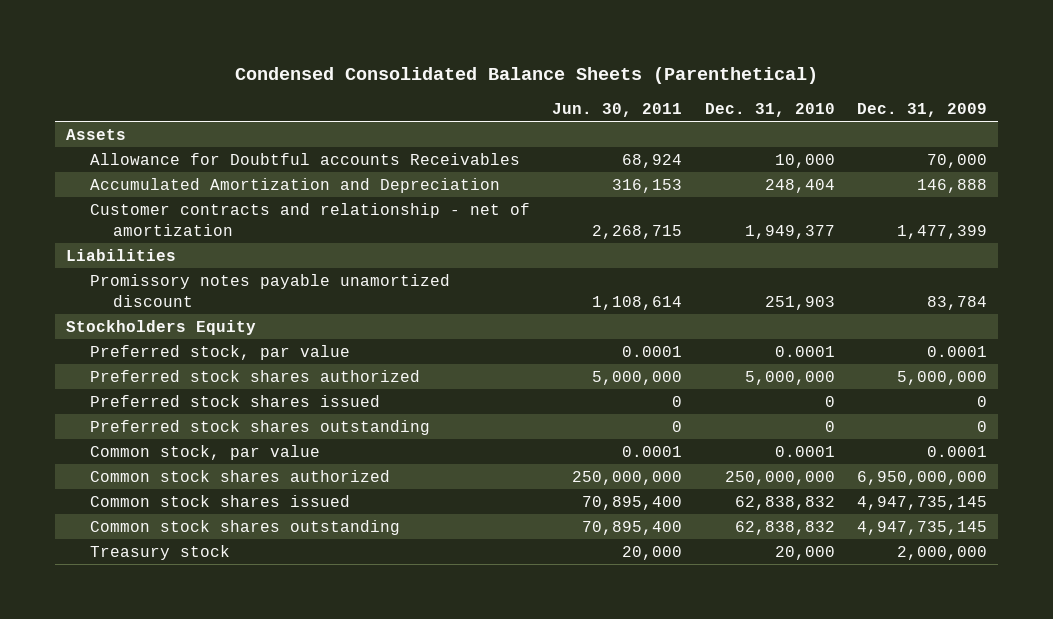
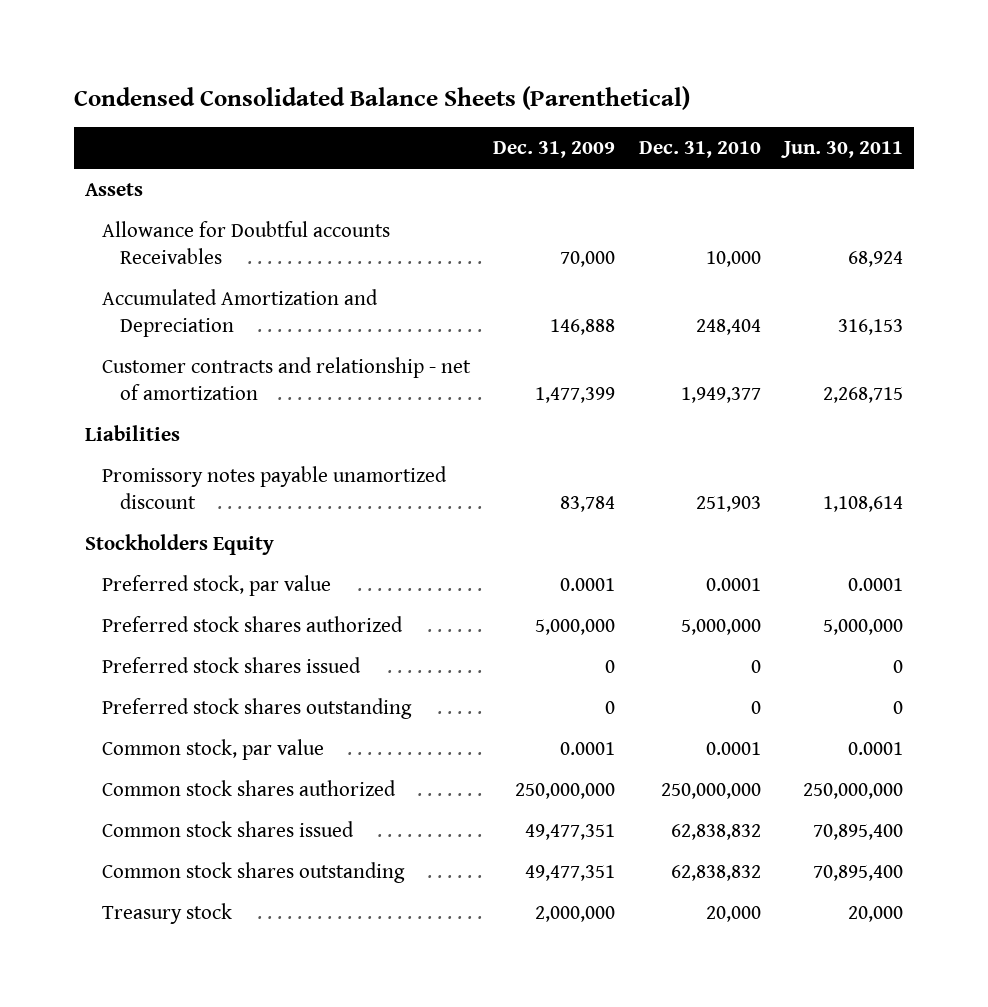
- | Jun. 30, 2011 | Dec. 31, 2010 | Dec. 31, 2009
+ | Dec. 31, 2009 | Dec. 31, 2010 | Jun. 30, 2011
- Common stock shares authorized | 250,000,000 | 250,000,000 | 6,950,000,000
- Common stock shares issued | 70,895,400 | 62,838,832 | 4,947,735,145
- Common stock shares outstanding | 70,895,400 | 62,838,832 | 4,947,735,145
+ Common stock shares authorized | 250,000,000 | 250,000,000 | 250,000,000
+ Common stock shares issued | 49,477,351 | 62,838,832 | 70,895,400
+ Common stock shares outstanding | 49,477,351 | 62,838,832 | 70,895,400

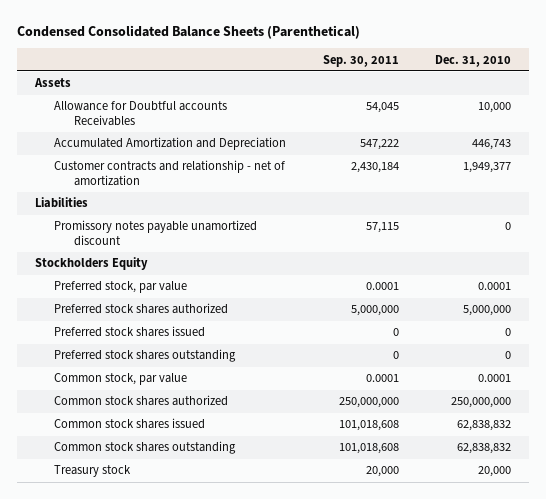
- | Dec. 31, 2009 | Dec. 31, 2010 | Jun. 30, 2011
+ | Sep. 30, 2011 | Dec. 31, 2010
- Accumulated Amortization and Depreciation | 146,888 | 248,404 | 316,153
+ Accumulated Amortization and Depreciation | 547,222 | 446,743
- Promissory notes payable unamortized discount | 83,784 | 251,903 | 1,108,614
+ Promissory notes payable unamortized discount | 57,115 | 0

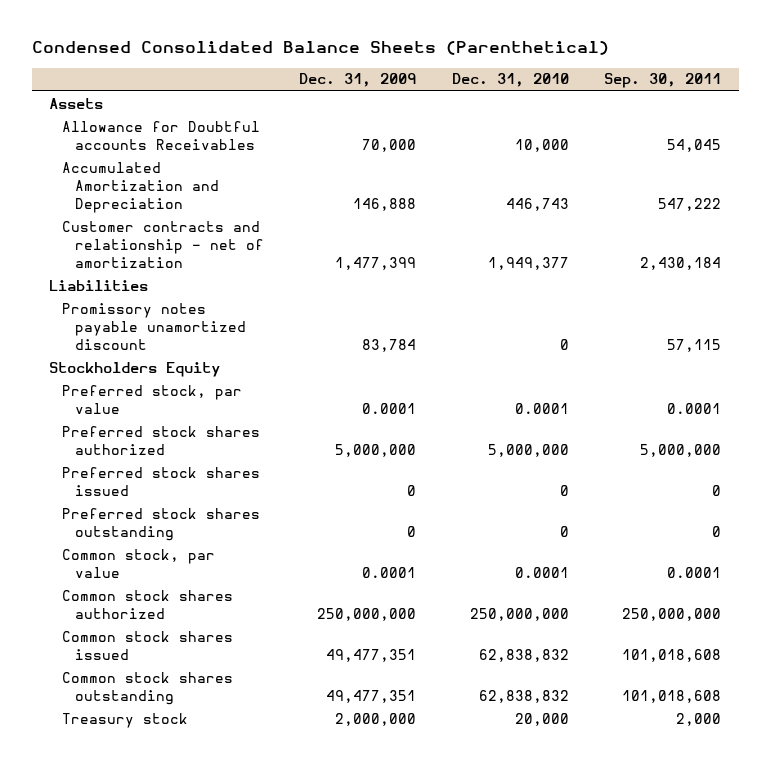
- | Sep. 30, 2011 | Dec. 31, 2010
+ | Dec. 31, 2009 | Dec. 31, 2010 | Sep. 30, 2011
- Treasury stock | 20,000 | 20,000
+ Treasury stock | 2,000,000 | 20,000 | 2,000

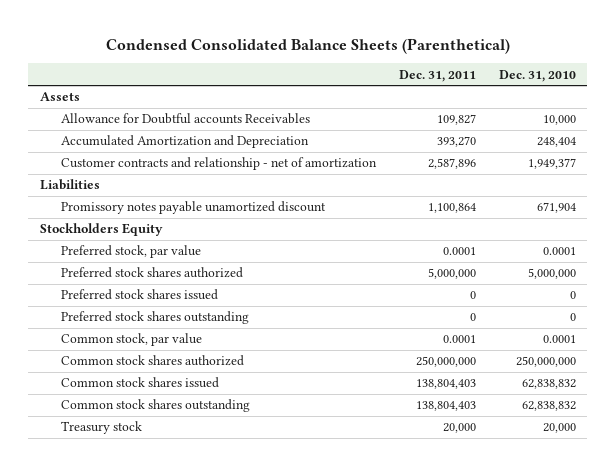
- | Dec. 31, 2009 | Dec. 31, 2010 | Sep. 30, 2011
+ | Dec. 31, 2011 | Dec. 31, 2010
- Accumulated Amortization and Depreciation | 146,888 | 446,743 | 547,222
+ Accumulated Amortization and Depreciation | 393,270 | 248,404
- Promissory notes payable unamortized discount | 83,784 | 0 | 57,115
+ Promissory notes payable unamortized discount | 1,100,864 | 671,904

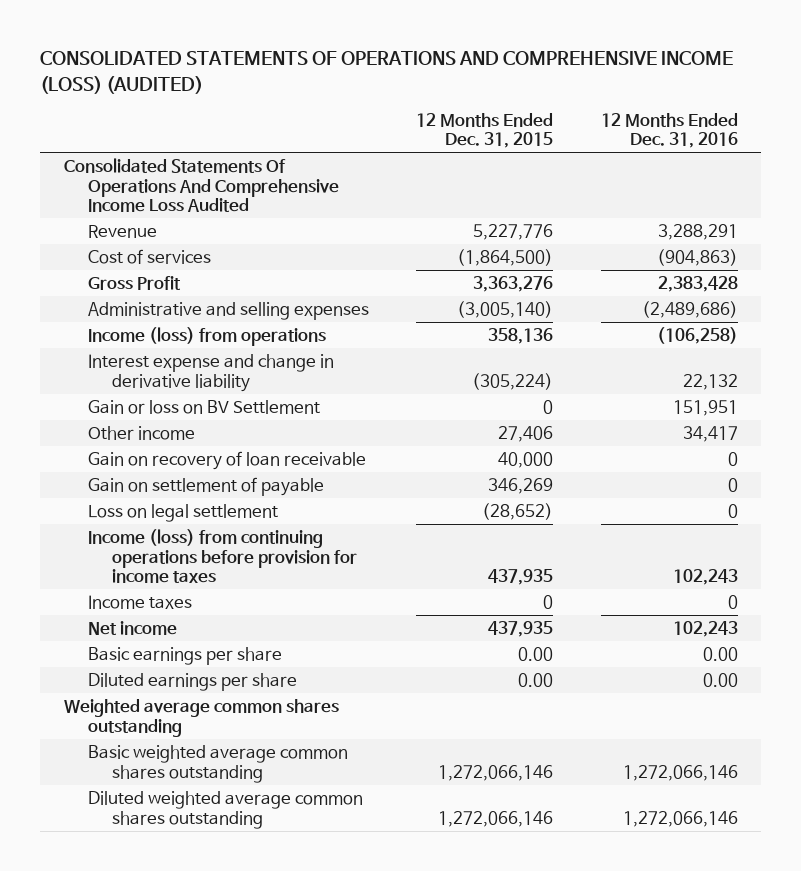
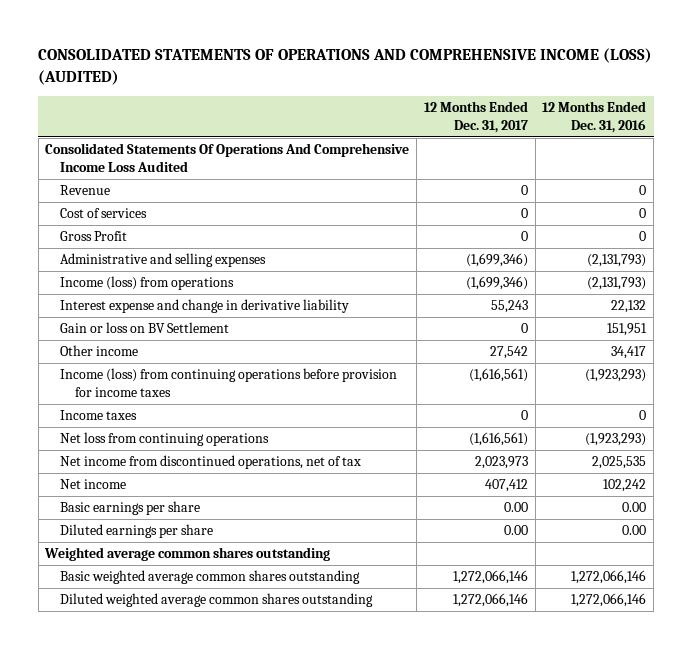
- | 12 Months Ended Dec. 31, 2015 | 12 Months Ended Dec. 31, 2016
+ | 12 Months Ended Dec. 31, 2017 | 12 Months Ended Dec. 31, 2016
- Revenue | 5,227,776 | 3,288,291
- Cost of services | (1,864,500) | (904,863)
- Gross Profit | 3,363,276 | 2,383,428
- Administrative and selling expenses | (3,005,140) | (2,489,686)
- Income (loss) from operations | 358,136 | (106,258)
+ Revenue | 0 | 0
+ Cost of services | 0 | 0
+ Gross Profit | 0 | 0
+ Administrative and selling expenses | (1,699,346) | (2,131,793)
+ Income (loss) from operations | (1,699,346) | (2,131,793)
- Gain on recovery of loan receivable | 40,000 | 0
- Gain on settlement of payable | 346,269 | 0
- Loss on legal settlement | (28,652) | 0
- Income (loss) from continuing operations before provision for income taxes | 437,935 | 102,243
+ Income (loss) from continuing operations before provision for income taxes | (1,616,561) | (1,923,293)
- Net income | 437,935 | 102,243
+ Net loss from continuing operations | (1,616,561) | (1,923,293)
+ Net income from discontinued operations, net of tax | 2,023,973 | 2,025,535
+ Net income | 407,412 | 102,242

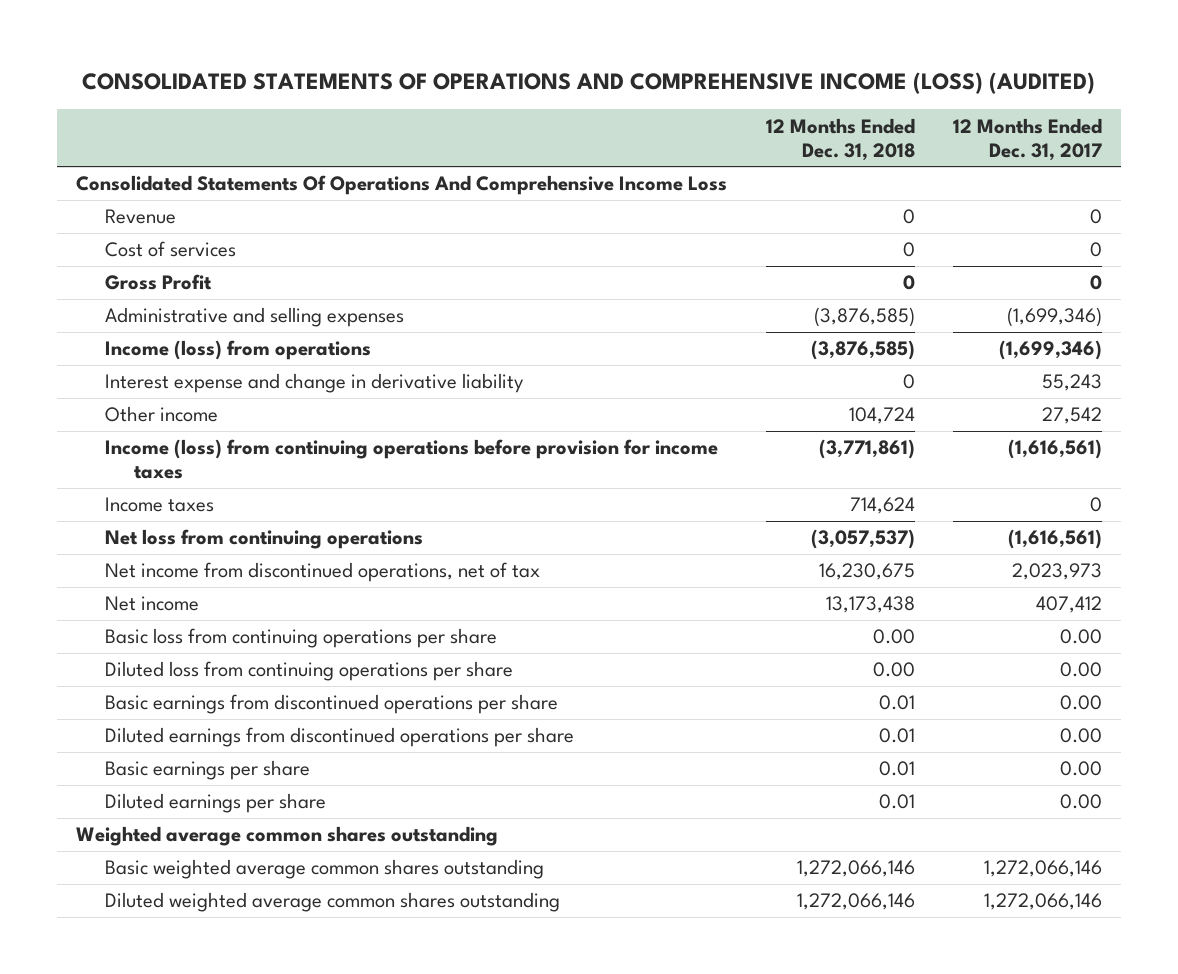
- | 12 Months Ended Dec. 31, 2017 | 12 Months Ended Dec. 31, 2016
+ | 12 Months Ended Dec. 31, 2018 | 12 Months Ended Dec. 31, 2017
- Consolidated Statements Of Operations And Comprehensive Income Loss Audited
+ Consolidated Statements Of Operations And Comprehensive Income Loss
- Gain or loss on BV Settlement | 0 | 151,951
+ Basic loss from continuing operations per share | 0.00 | 0.00
+ Diluted loss from continuing operations per share | 0.00 | 0.00
+ Basic earnings from discontinued operations per share | 0.01 | 0.00
+ Diluted earnings from discontinued operations per share | 0.01 | 0.00

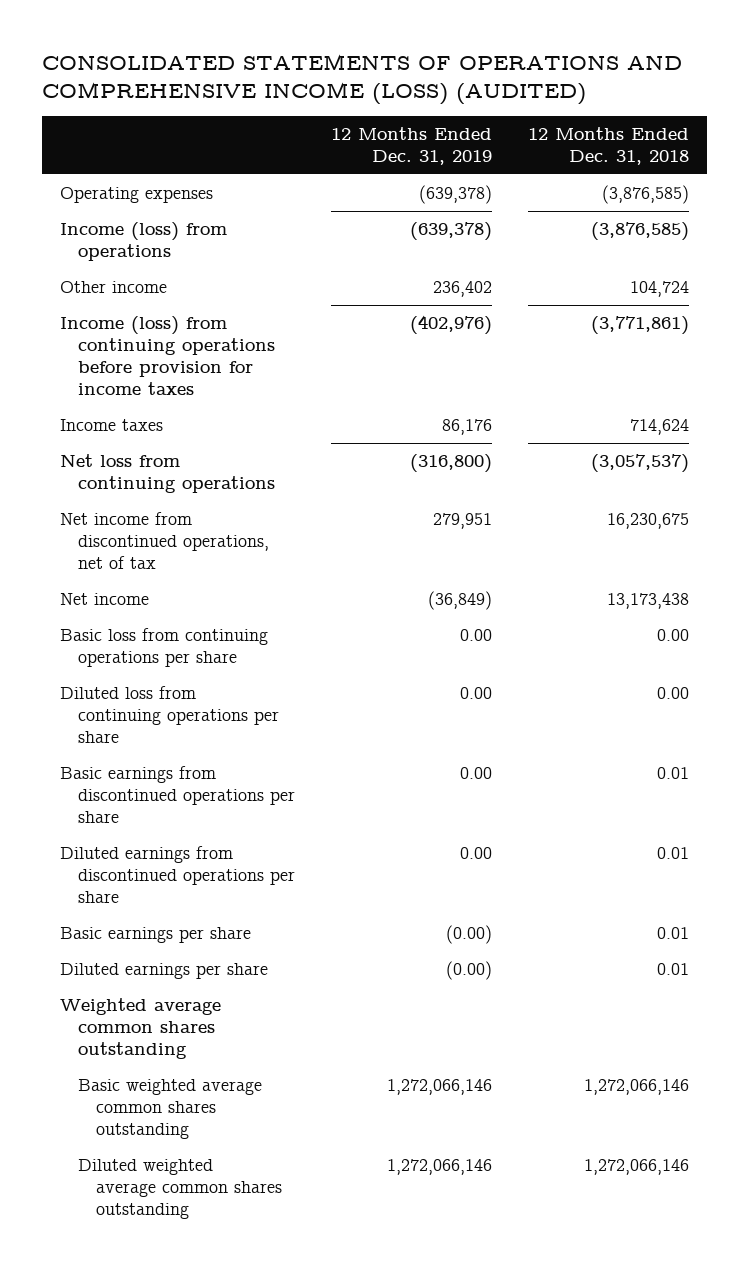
- | 12 Months Ended Dec. 31, 2018 | 12 Months Ended Dec. 31, 2017
+ | 12 Months Ended Dec. 31, 2019 | 12 Months Ended Dec. 31, 2018
- Consolidated Statements Of Operations And Comprehensive Income Loss
- Revenue | 0 | 0
- Cost of services | 0 | 0
- Gross Profit | 0 | 0
- Administrative and selling expenses | (3,876,585) | (1,699,346)
+ Operating expenses | (639,378) | (3,876,585)
- Interest expense and change in derivative liability | 0 | 55,243

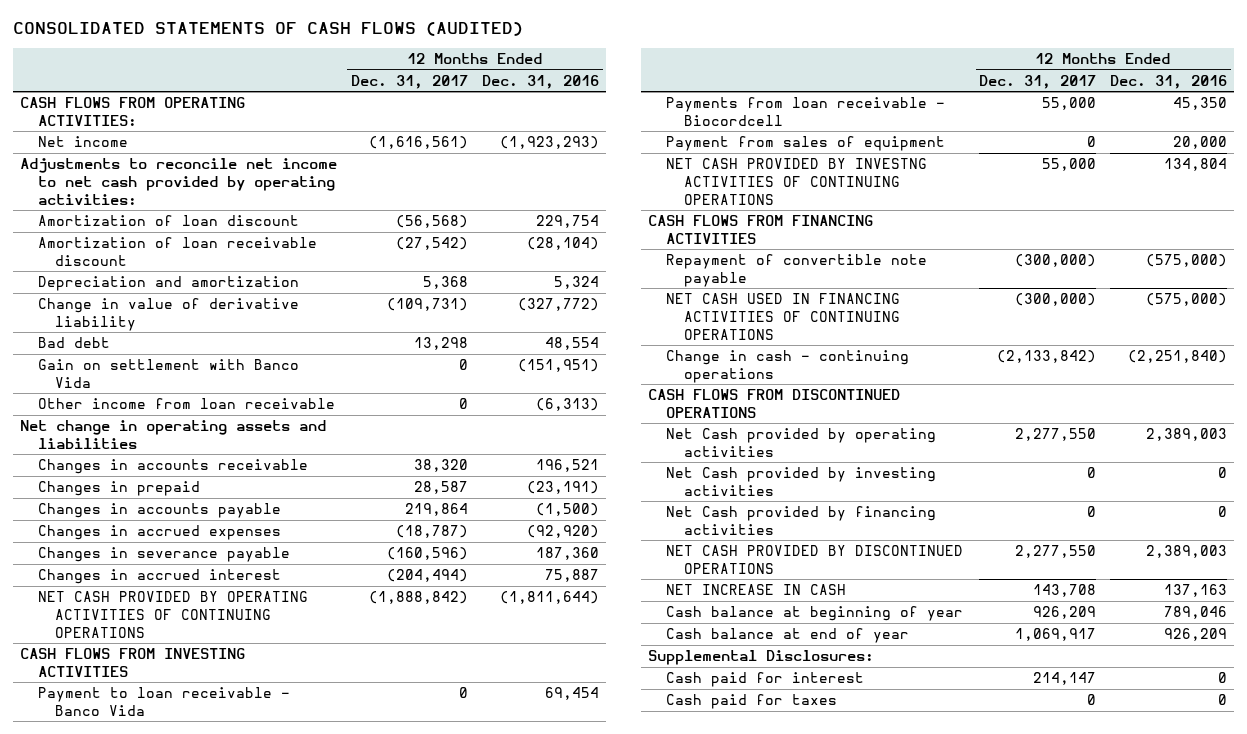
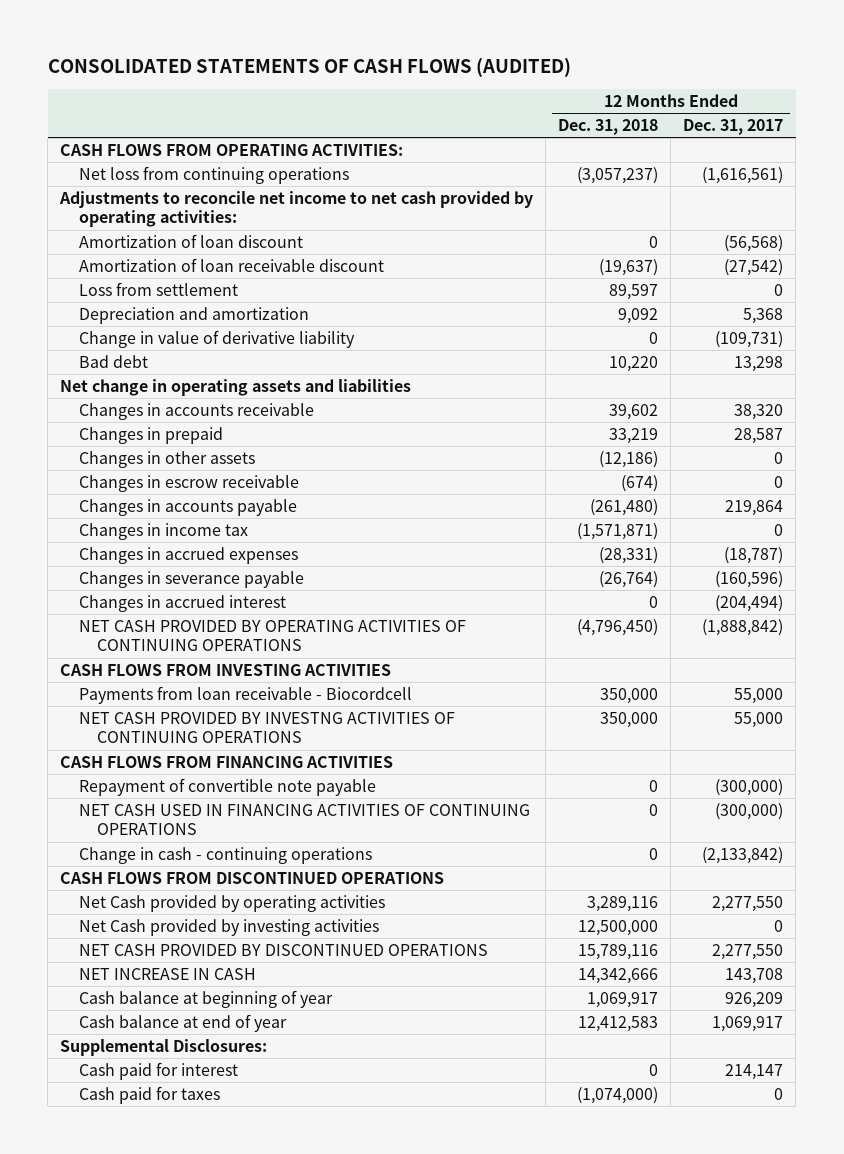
- | 12 Months Ended Dec. 31, 2017 | 12 Months Ended Dec. 31, 2016
+ | 12 Months Ended Dec. 31, 2018 | 12 Months Ended Dec. 31, 2017
- Net income | (1,616,561) | (1,923,293)
+ Net loss from continuing operations | (3,057,237) | (1,616,561)
+ Loss from settlement | 89,597 | 0
- Gain on settlement with Banco Vida | 0 | (151,951)
- Other income from loan receivable | 0 | (6,313)
+ Changes in other assets | (12,186) | 0
+ Changes in escrow receivable | (674) | 0
+ Changes in income tax | (1,571,871) | 0
- Payment to loan receivable - Banco Vida | 0 | 69,454
- Payment from sales of equipment | 0 | 20,000
- Net Cash provided by financing activities | 0 | 0

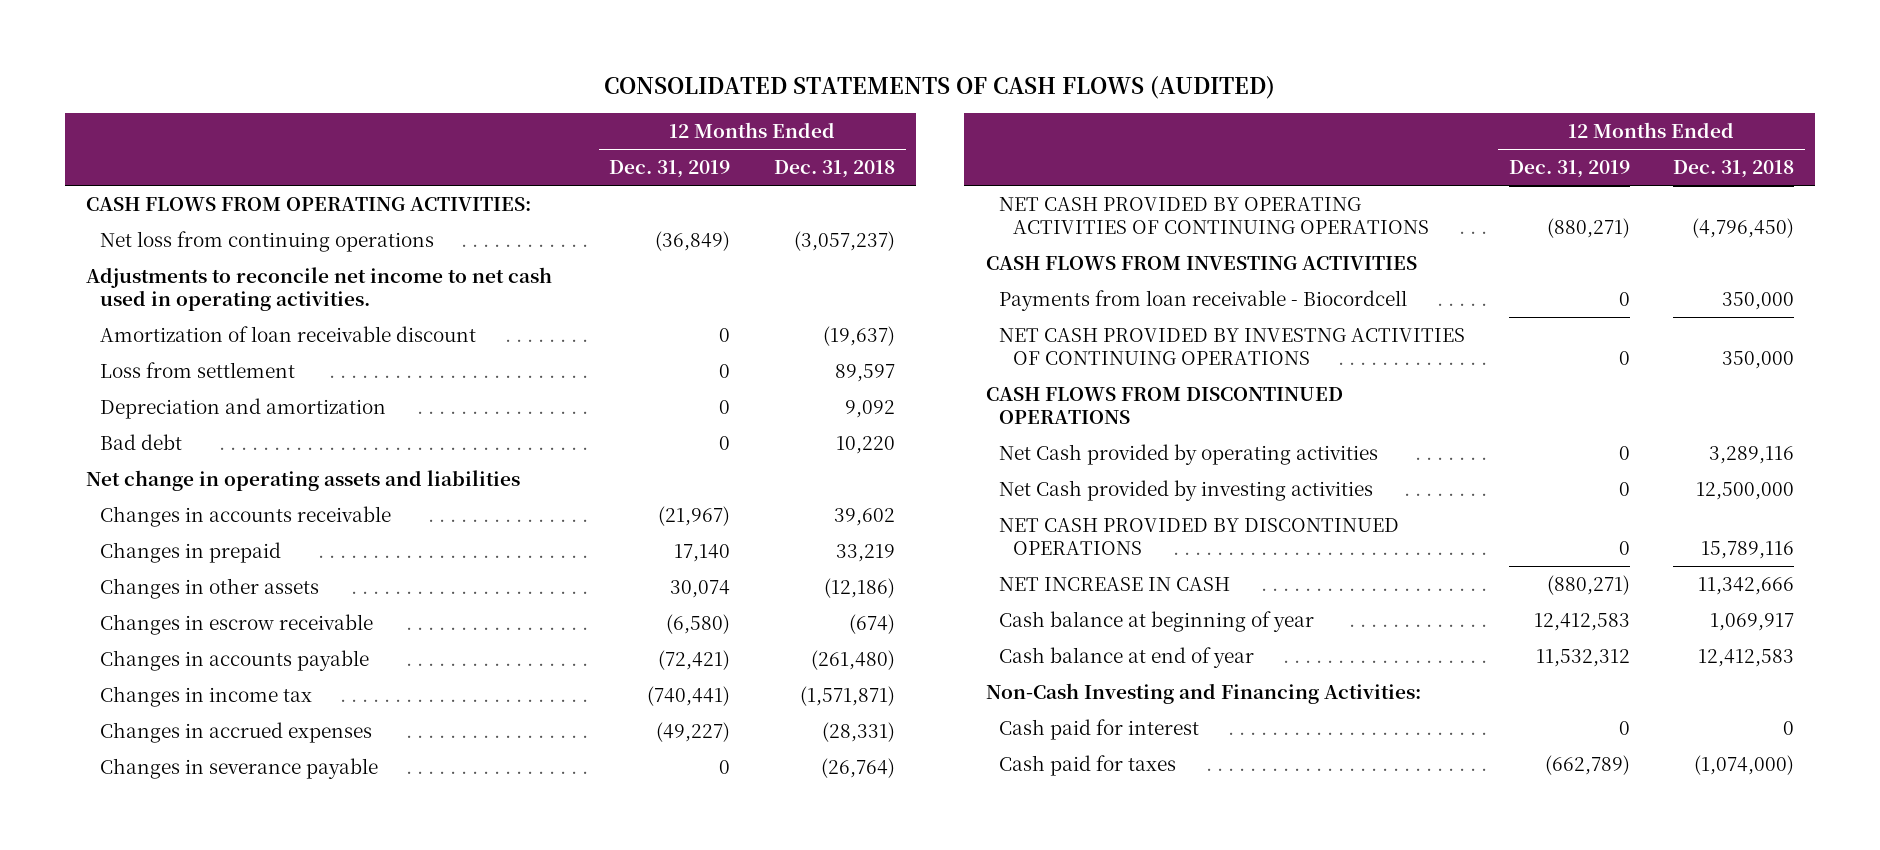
- | 12 Months Ended Dec. 31, 2018 | 12 Months Ended Dec. 31, 2017
+ | 12 Months Ended Dec. 31, 2019 | 12 Months Ended Dec. 31, 2018
- Adjustments to reconcile net income to net cash provided by operating activities:
- Amortization of loan discount | 0 | (56,568)
+ Adjustments to reconcile net income to net cash used in operating activities.
- Change in value of derivative liability | 0 | (109,731)
- Changes in accrued interest | 0 | (204,494)
- CASH FLOWS FROM FINANCING ACTIVITIES
- Repayment of convertible note payable | 0 | (300,000)
- NET CASH USED IN FINANCING ACTIVITIES OF CONTINUING OPERATIONS | 0 | (300,000)
- Change in cash - continuing operations | 0 | (2,133,842)
- NET INCREASE IN CASH | 14,342,666 | 143,708
+ NET INCREASE IN CASH | (880,271) | 11,342,666
- Supplemental Disclosures:
+ Non-Cash Investing and Financing Activities:

